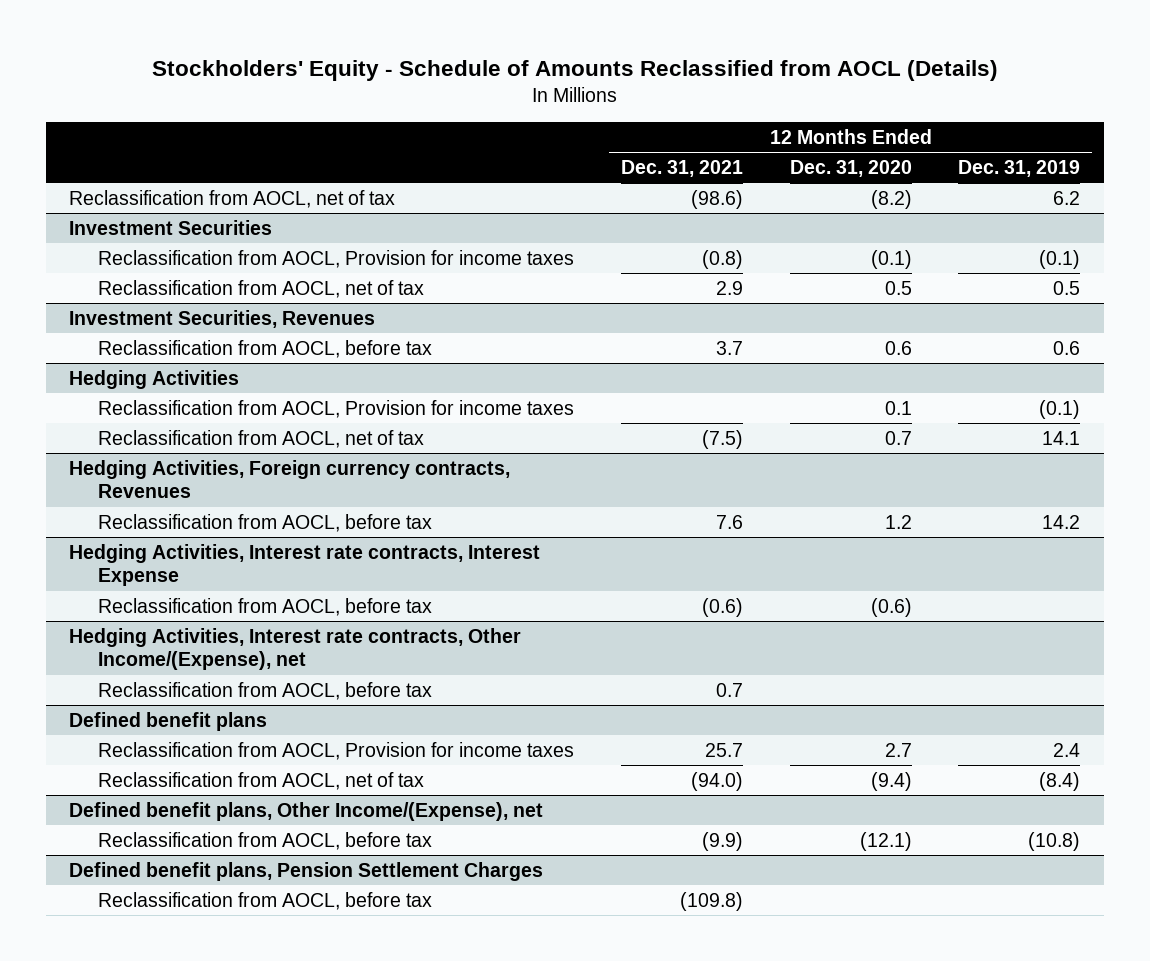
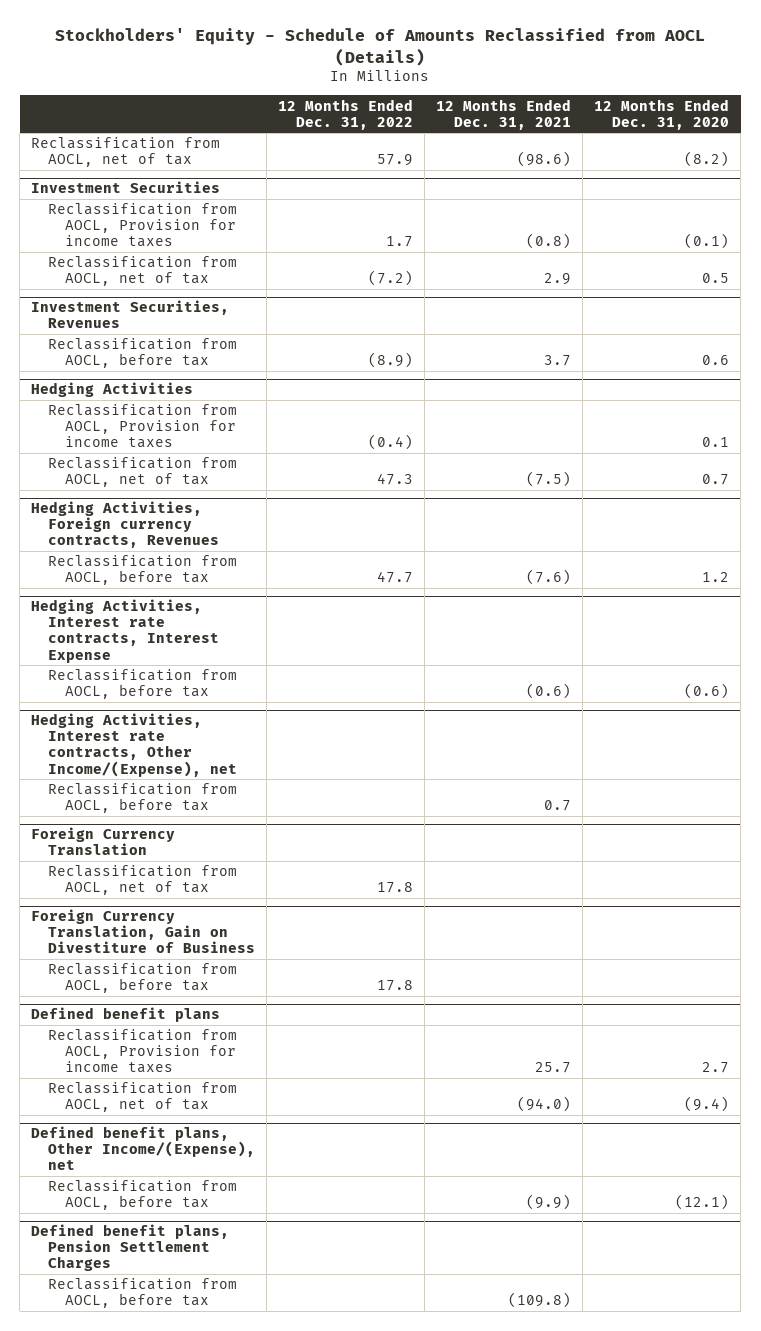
- | 12 Months Ended Dec. 31, 2021 | 12 Months Ended Dec. 31, 2020 | 12 Months Ended Dec. 31, 2019
+ | 12 Months Ended Dec. 31, 2022 | 12 Months Ended Dec. 31, 2021 | 12 Months Ended Dec. 31, 2020
@ Hedging Activities, Foreign currency contracts, Revenues
- Reclassification from AOCL, before tax | 7.6 | 1.2 | 14.2
+ Reclassification from AOCL, before tax | 47.7 | (7.6) | 1.2
+ Foreign Currency Translation
+ Reclassification from AOCL, net of tax | 17.8 | |
+ Foreign Currency Translation, Gain on Divestiture of Business
+ Reclassification from AOCL, before tax | 17.8 | |

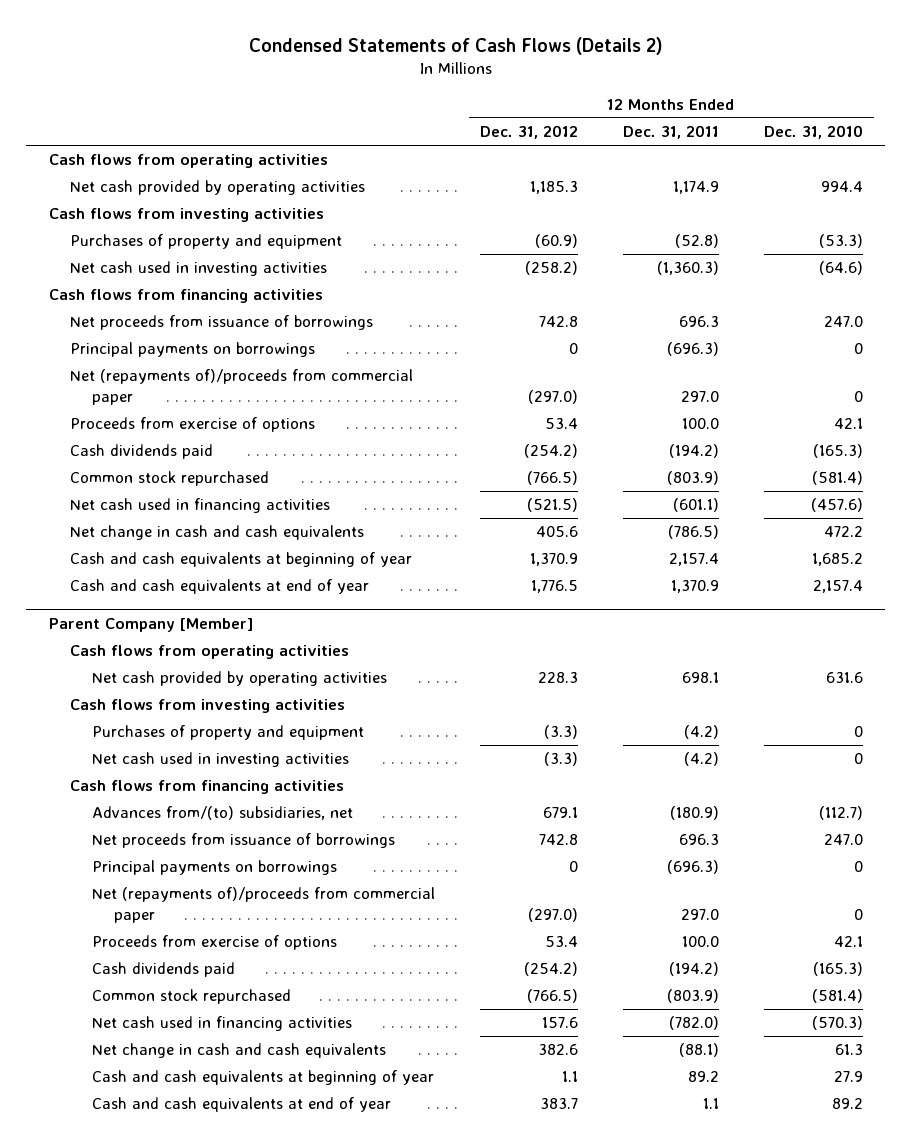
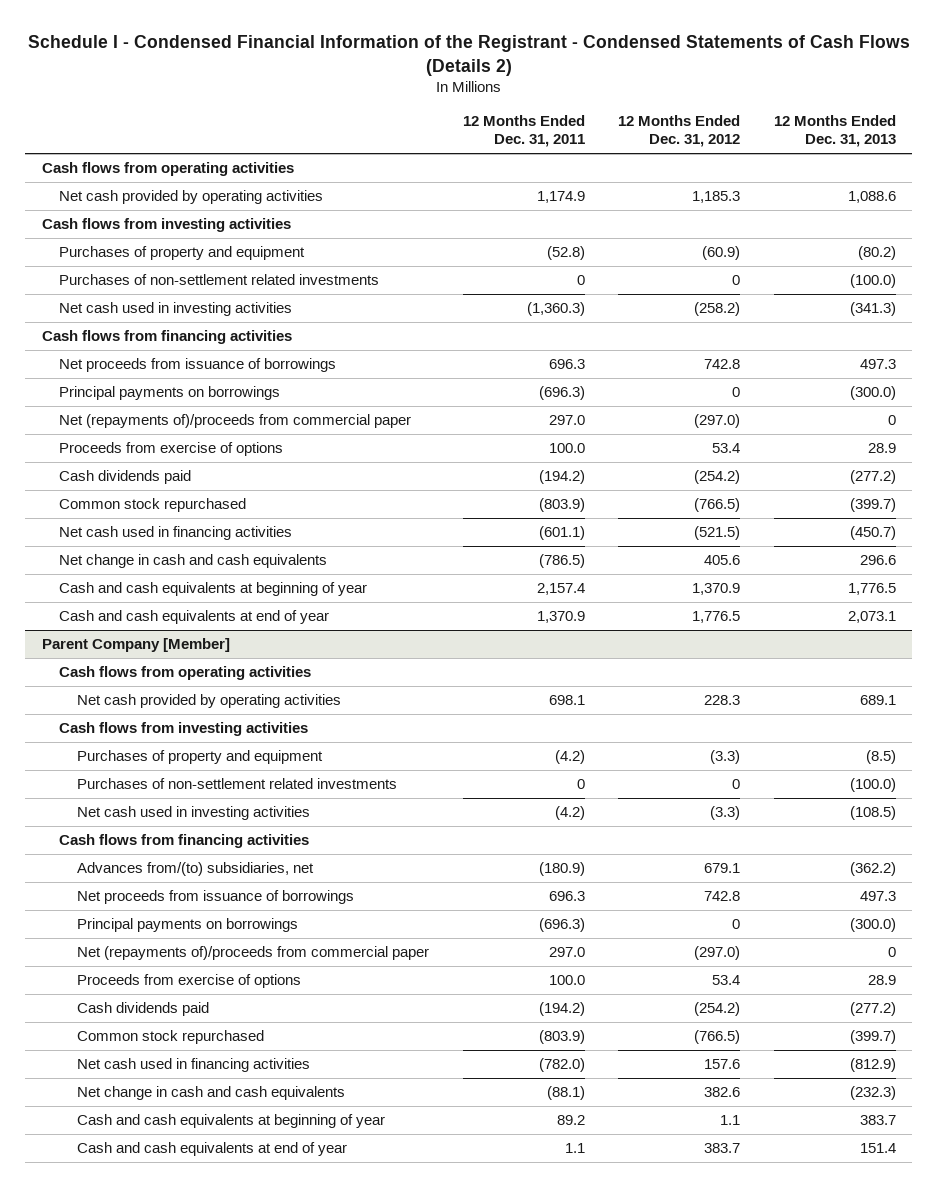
- Condensed Statements of Cash Flows (Details 2)
+ Schedule I - Condensed Financial Information of the Registrant - Condensed Statements of Cash Flows (Details 2)
- | 12 Months Ended Dec. 31, 2012 | 12 Months Ended Dec. 31, 2011 | 12 Months Ended Dec. 31, 2010
+ | 12 Months Ended Dec. 31, 2011 | 12 Months Ended Dec. 31, 2012 | 12 Months Ended Dec. 31, 2013
+ Purchases of non-settlement related investments | 0 | 0 | (100.0)
@ Parent Company [Member]
+ Purchases of non-settlement related investments | 0 | 0 | (100.0)

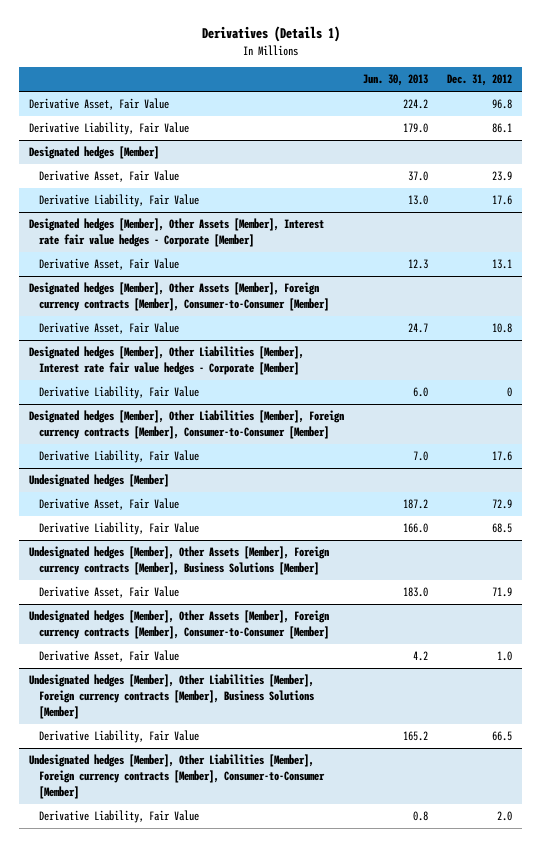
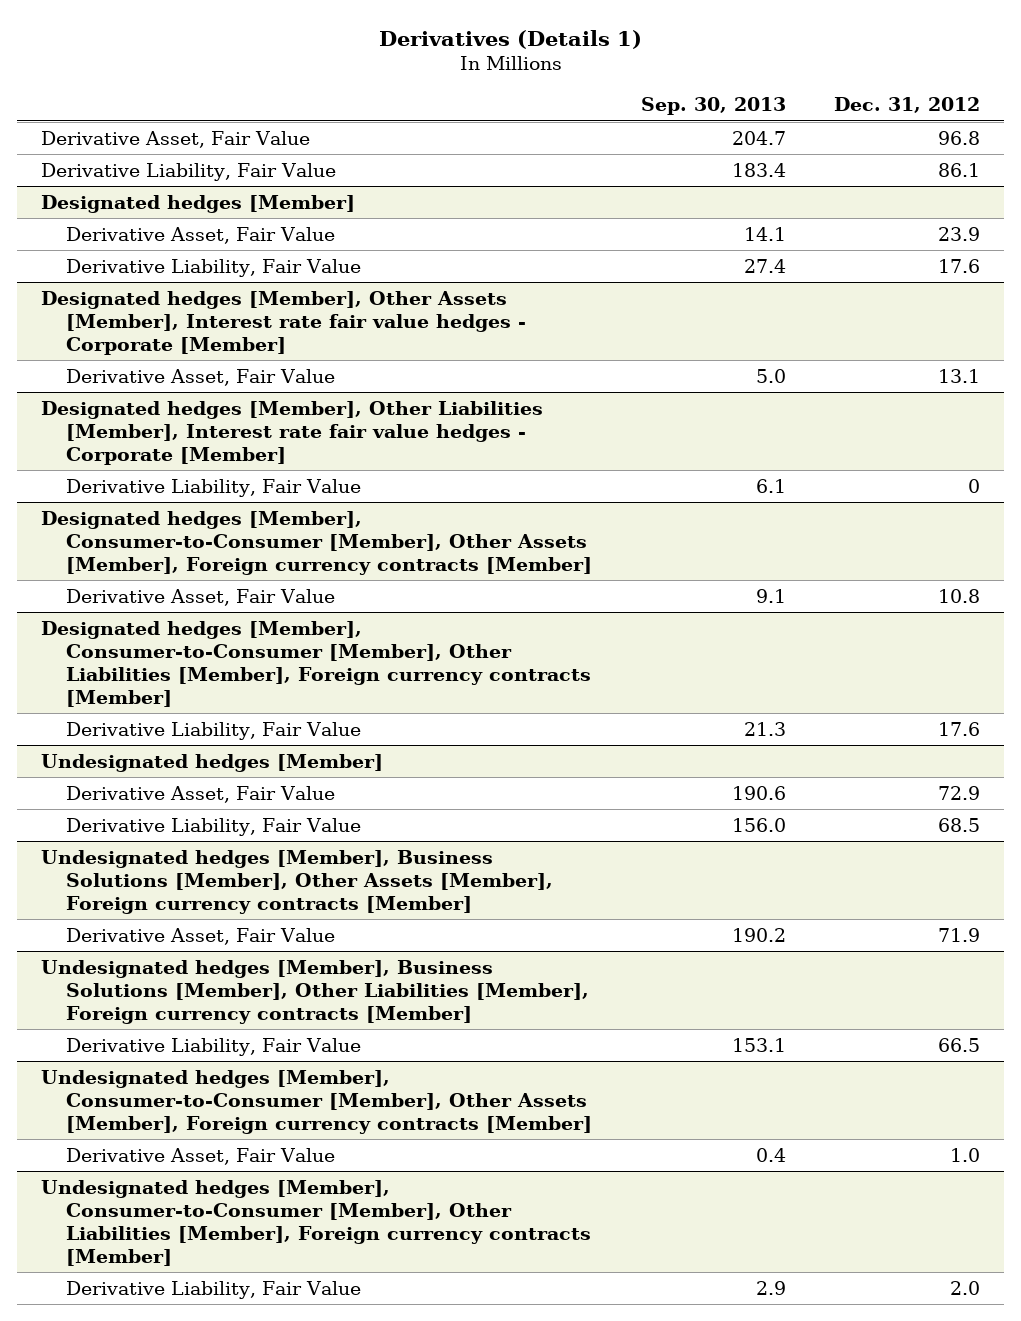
- | Jun. 30, 2013 | Dec. 31, 2012
+ | Sep. 30, 2013 | Dec. 31, 2012
- Designated hedges [Member], Other Assets [Member], Foreign currency contracts [Member], Consumer-to-Consumer [Member]
- Derivative Asset, Fair Value | 24.7 | 10.8
- Designated hedges [Member], Other Liabilities [Member], Foreign currency contracts [Member], Consumer-to-Consumer [Member]
+ Designated hedges [Member], Consumer-to-Consumer [Member], Other Assets [Member], Foreign currency contracts [Member]
+ Derivative Asset, Fair Value | 9.1 | 10.8
+ Designated hedges [Member], Consumer-to-Consumer [Member], Other Liabilities [Member], Foreign currency contracts [Member]
- Undesignated hedges [Member], Other Assets [Member], Foreign currency contracts [Member], Business Solutions [Member]
+ Undesignated hedges [Member], Business Solutions [Member], Other Assets [Member], Foreign currency contracts [Member]
- Undesignated hedges [Member], Other Assets [Member], Foreign currency contracts [Member], Consumer-to-Consumer [Member]
- Derivative Asset, Fair Value | 4.2 | 1.0
- Undesignated hedges [Member], Other Liabilities [Member], Foreign currency contracts [Member], Business Solutions [Member]
+ Undesignated hedges [Member], Business Solutions [Member], Other Liabilities [Member], Foreign currency contracts [Member]
- Undesignated hedges [Member], Other Liabilities [Member], Foreign currency contracts [Member], Consumer-to-Consumer [Member]
+ Undesignated hedges [Member], Consumer-to-Consumer [Member], Other Assets [Member], Foreign currency contracts [Member]
+ Derivative Asset, Fair Value | 0.4 | 1.0
+ Undesignated hedges [Member], Consumer-to-Consumer [Member], Other Liabilities [Member], Foreign currency contracts [Member]

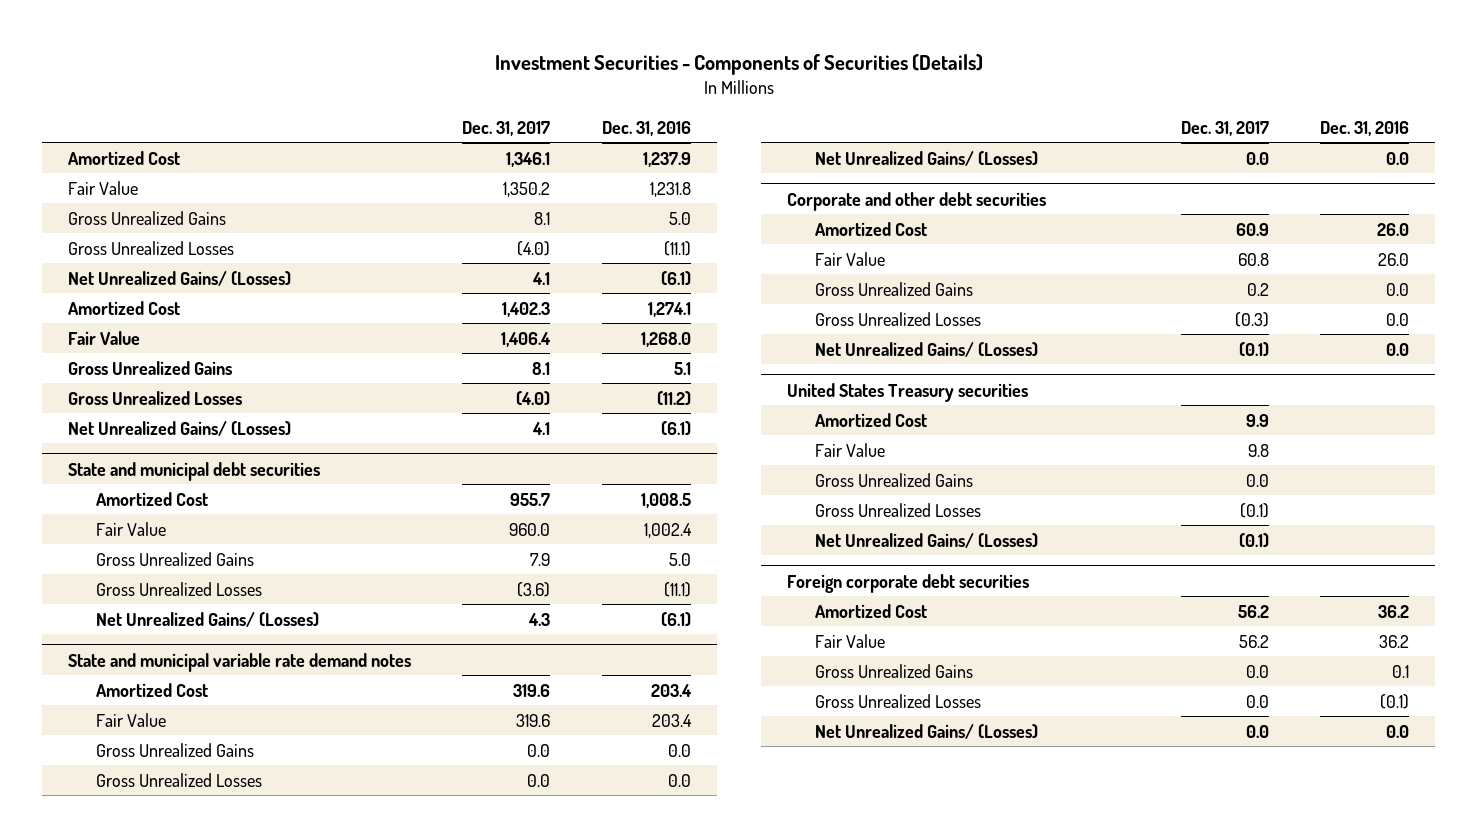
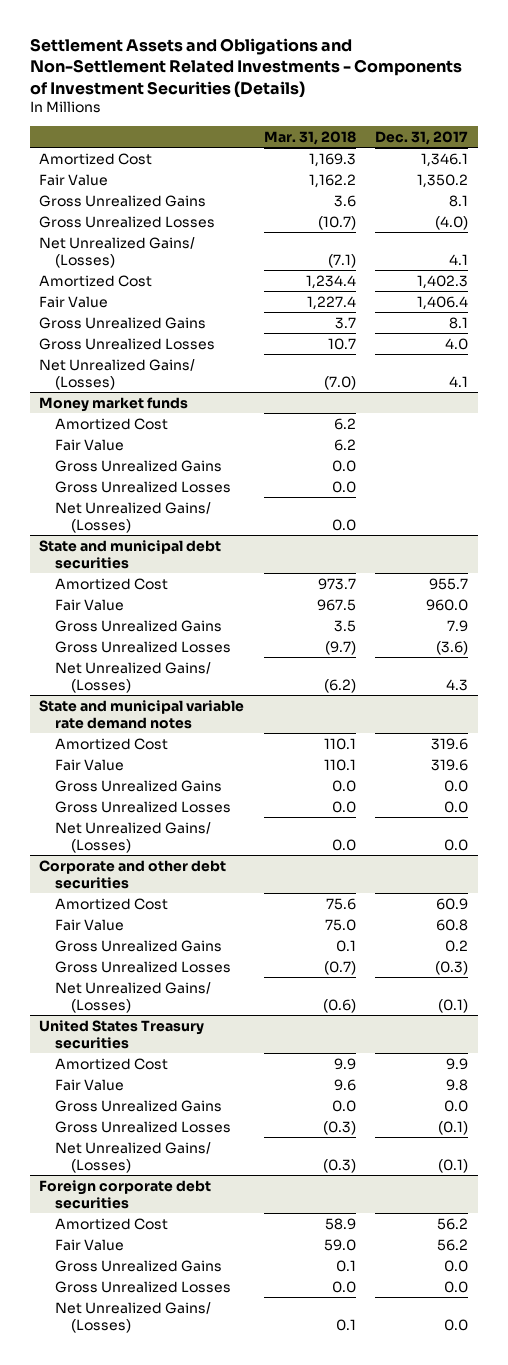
- Investment Securities - Components of Securities (Details)
+ Settlement Assets and Obligations and Non-Settlement Related Investments - Components of Investment Securities (Details)
- | Dec. 31, 2017 | Dec. 31, 2016
+ | Mar. 31, 2018 | Dec. 31, 2017
- Gross Unrealized Losses | (4.0) | (11.2)
+ Gross Unrealized Losses | 10.7 | 4.0
+ Money market funds
+ Amortized Cost | 6.2 |
+ Fair Value | 6.2 |
+ Gross Unrealized Gains | 0.0 |
+ Gross Unrealized Losses | 0.0 |
+ Net Unrealized Gains/ (Losses) | 0.0 |

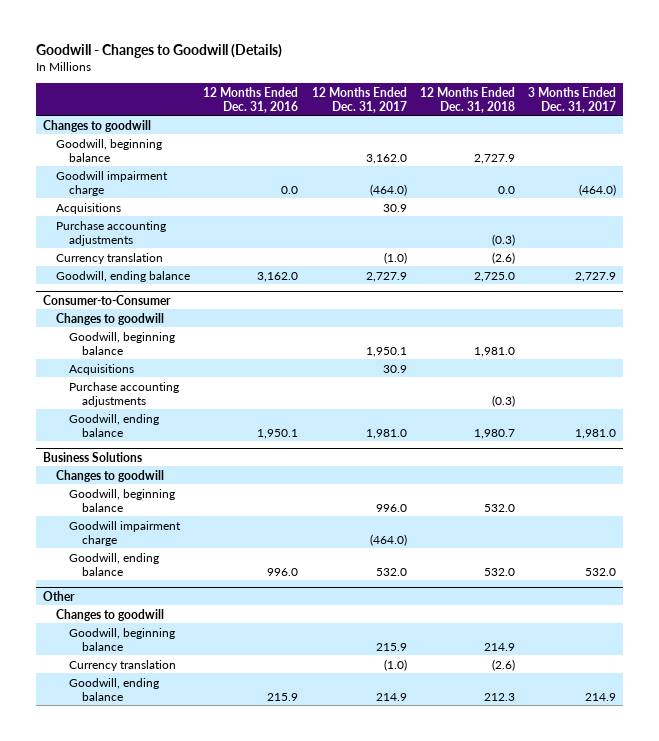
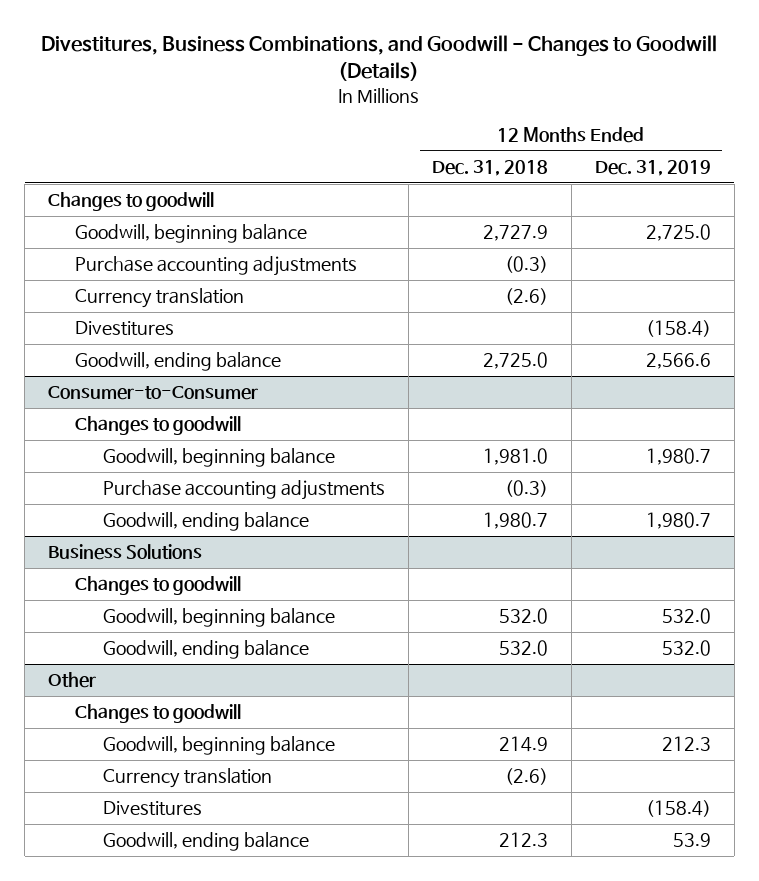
- Goodwill - Changes to Goodwill (Details)
+ Divestitures, Business Combinations, and Goodwill - Changes to Goodwill (Details)
- | 12 Months Ended Dec. 31, 2016 | 12 Months Ended Dec. 31, 2017 | 12 Months Ended Dec. 31, 2018 | 3 Months Ended Dec. 31, 2017
+ | 12 Months Ended Dec. 31, 2018 | 12 Months Ended Dec. 31, 2019
- Goodwill impairment charge | 0.0 | (464.0) | 0.0 | (464.0)
- Acquisitions | | 30.9 | |
+ Divestitures | | (158.4)
@ Consumer-to-Consumer
- Acquisitions | | 30.9 | |
@ Business Solutions
- Goodwill impairment charge | | (464.0) | |
@ Other
+ Divestitures | | (158.4)

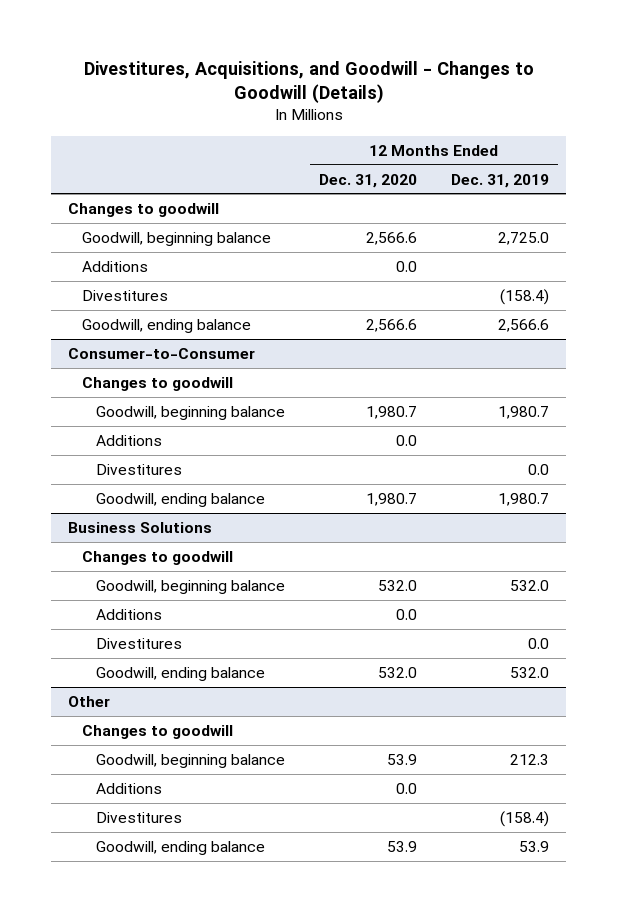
- Divestitures, Business Combinations, and Goodwill - Changes to Goodwill (Details)
+ Divestitures, Acquisitions, and Goodwill - Changes to Goodwill (Details)
- | 12 Months Ended Dec. 31, 2018 | 12 Months Ended Dec. 31, 2019
+ | 12 Months Ended Dec. 31, 2020 | 12 Months Ended Dec. 31, 2019
- Purchase accounting adjustments | (0.3) |
- Currency translation | (2.6) |
+ Additions | 0.0 |
@ Consumer-to-Consumer
- Purchase accounting adjustments | (0.3) |
+ Additions | 0.0 |
+ Divestitures | | 0.0
@ Business Solutions
+ Additions | 0.0 |
+ Divestitures | | 0.0
@ Other
- Currency translation | (2.6) |
+ Additions | 0.0 |

